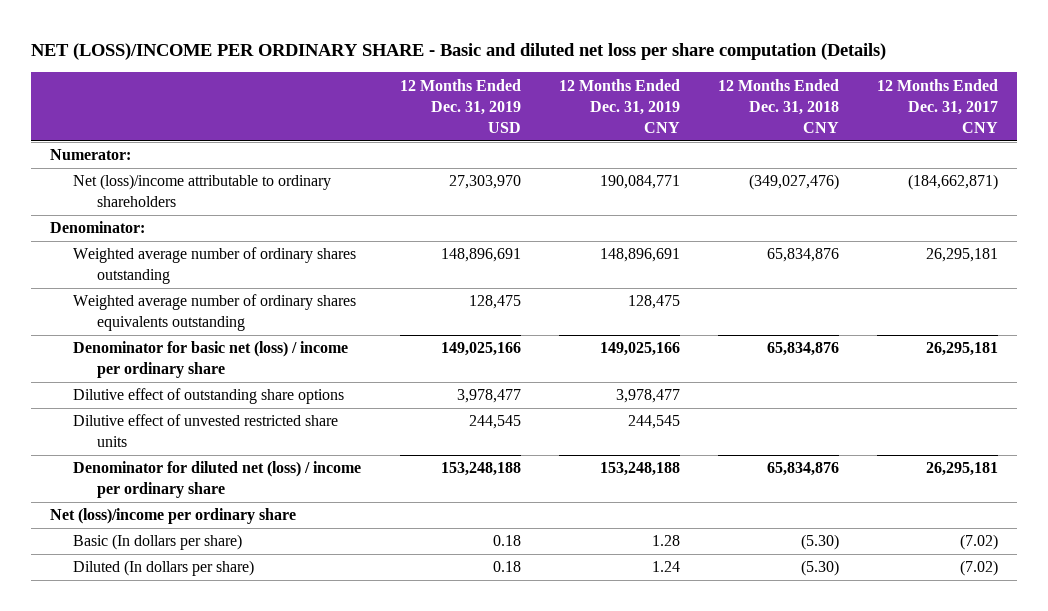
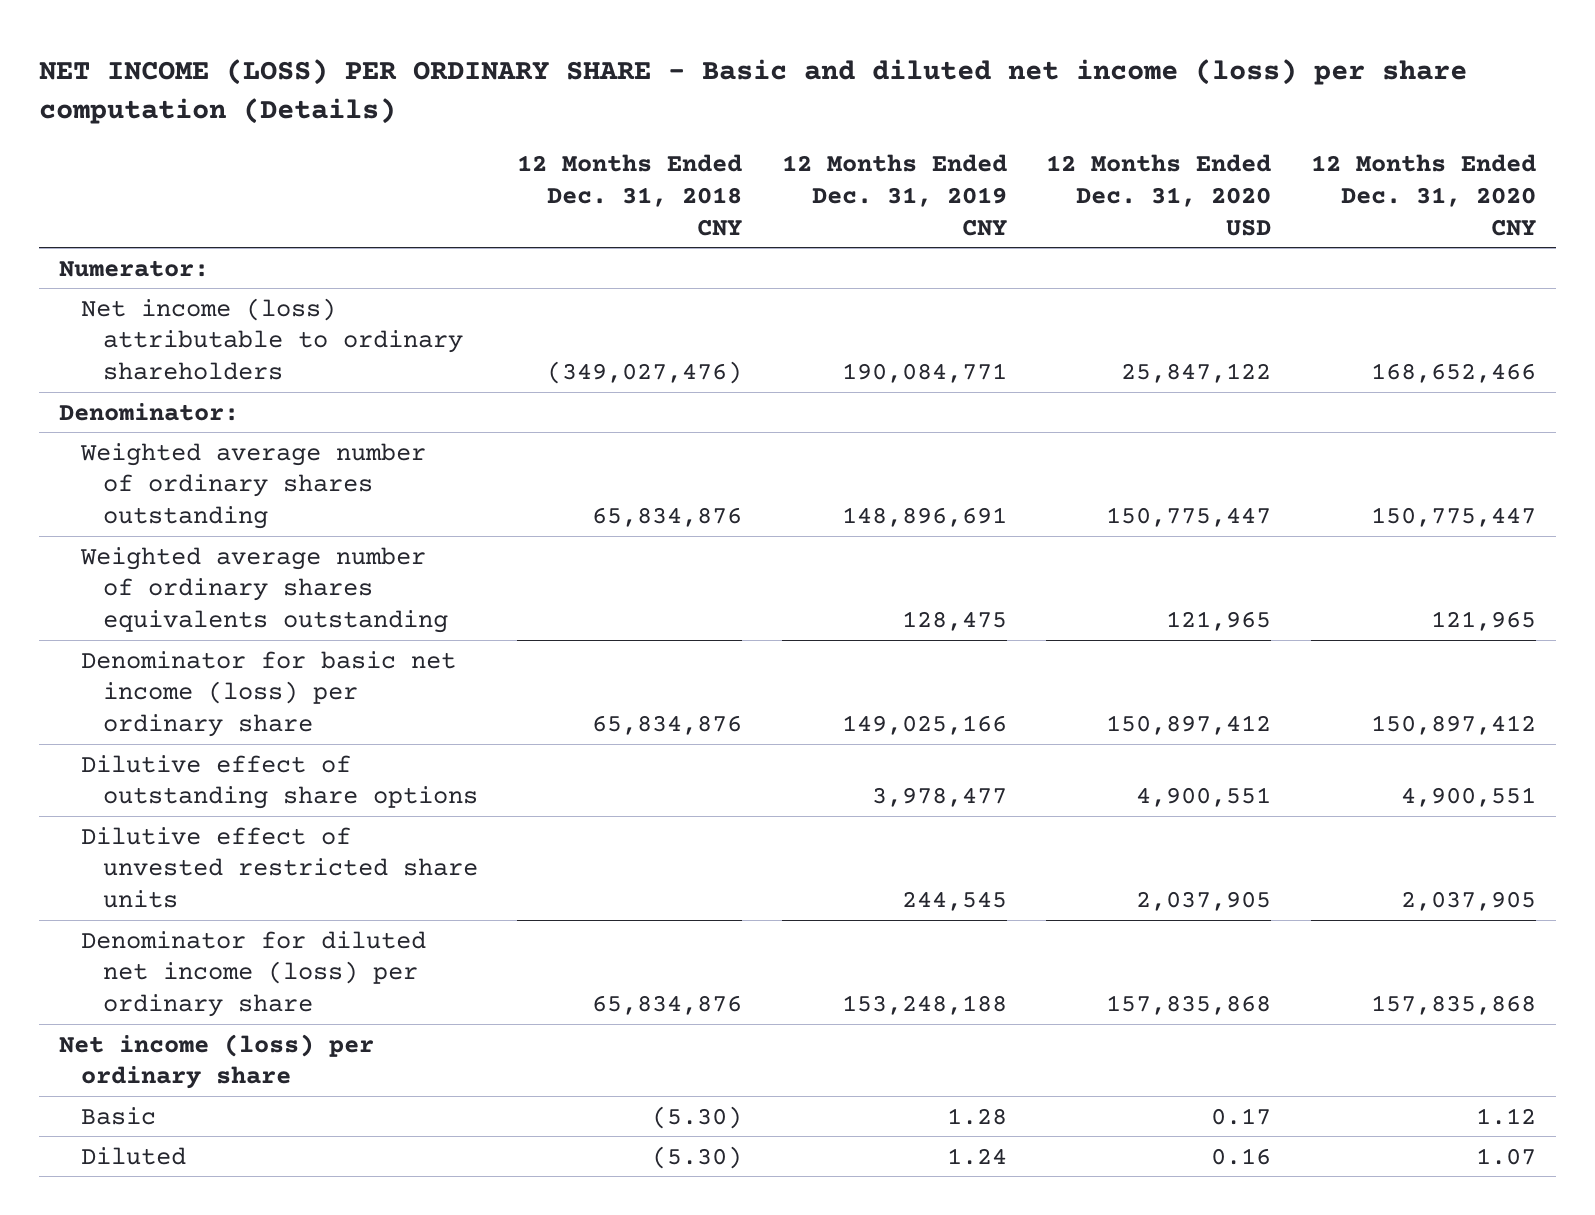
- NET (LOSS)/INCOME PER ORDINARY SHARE - Basic and diluted net loss per share computation (Details)
+ NET INCOME (LOSS) PER ORDINARY SHARE - Basic and diluted net income (loss) per share computation (Details)
- | 12 Months Ended Dec. 31, 2019 USD | 12 Months Ended Dec. 31, 2019 CNY | 12 Months Ended Dec. 31, 2018 CNY | 12 Months Ended Dec. 31, 2017 CNY
+ | 12 Months Ended Dec. 31, 2018 CNY | 12 Months Ended Dec. 31, 2019 CNY | 12 Months Ended Dec. 31, 2020 USD | 12 Months Ended Dec. 31, 2020 CNY
- Net (loss)/income attributable to ordinary shareholders | 27,303,970 | 190,084,771 | (349,027,476) | (184,662,871)
+ Net income (loss) attributable to ordinary shareholders | (349,027,476) | 190,084,771 | 25,847,122 | 168,652,466
- Denominator for basic net (loss) / income per ordinary share | 149,025,166 | 149,025,166 | 65,834,876 | 26,295,181
+ Denominator for basic net income (loss) per ordinary share | 65,834,876 | 149,025,166 | 150,897,412 | 150,897,412
- Denominator for diluted net (loss) / income per ordinary share | 153,248,188 | 153,248,188 | 65,834,876 | 26,295,181
- Net (loss)/income per ordinary share
- Basic (In dollars per share) | 0.18 | 1.28 | (5.30) | (7.02)
- Diluted (In dollars per share) | 0.18 | 1.24 | (5.30) | (7.02)
+ Denominator for diluted net income (loss) per ordinary share | 65,834,876 | 153,248,188 | 157,835,868 | 157,835,868
+ Net income (loss) per ordinary share
+ Basic | (5.30) | 1.28 | 0.17 | 1.12
+ Diluted | (5.30) | 1.24 | 0.16 | 1.07

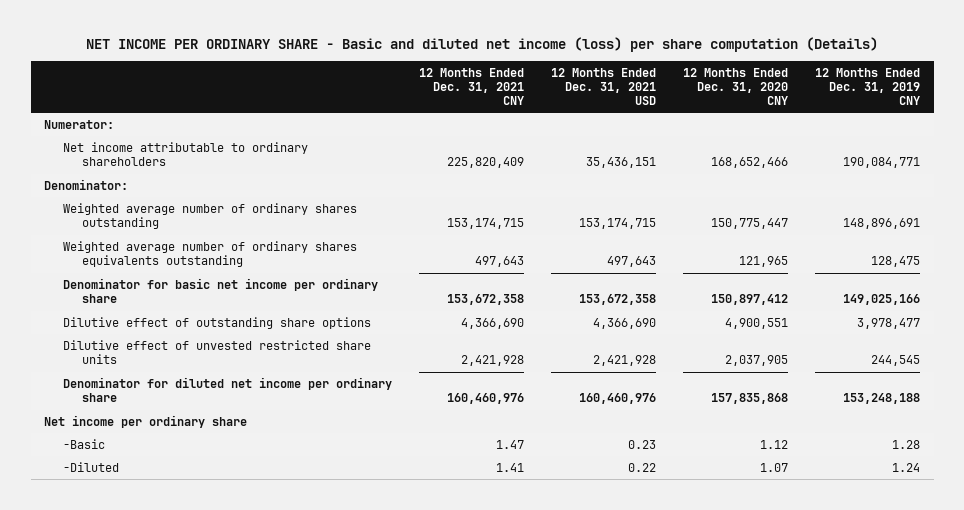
- NET INCOME (LOSS) PER ORDINARY SHARE - Basic and diluted net income (loss) per share computation (Details)
+ NET INCOME PER ORDINARY SHARE - Basic and diluted net income (loss) per share computation (Details)
- | 12 Months Ended Dec. 31, 2018 CNY | 12 Months Ended Dec. 31, 2019 CNY | 12 Months Ended Dec. 31, 2020 USD | 12 Months Ended Dec. 31, 2020 CNY
+ | 12 Months Ended Dec. 31, 2021 CNY | 12 Months Ended Dec. 31, 2021 USD | 12 Months Ended Dec. 31, 2020 CNY | 12 Months Ended Dec. 31, 2019 CNY
- Net income (loss) attributable to ordinary shareholders | (349,027,476) | 190,084,771 | 25,847,122 | 168,652,466
+ Net income attributable to ordinary shareholders | 225,820,409 | 35,436,151 | 168,652,466 | 190,084,771
- Denominator for basic net income (loss) per ordinary share | 65,834,876 | 149,025,166 | 150,897,412 | 150,897,412
+ Denominator for basic net income per ordinary share | 153,672,358 | 153,672,358 | 150,897,412 | 149,025,166
- Denominator for diluted net income (loss) per ordinary share | 65,834,876 | 153,248,188 | 157,835,868 | 157,835,868
- Net income (loss) per ordinary share
- Basic | (5.30) | 1.28 | 0.17 | 1.12
- Diluted | (5.30) | 1.24 | 0.16 | 1.07
+ Denominator for diluted net income per ordinary share | 160,460,976 | 160,460,976 | 157,835,868 | 153,248,188
+ Net income per ordinary share
+ -Basic | 1.47 | 0.23 | 1.12 | 1.28
+ -Diluted | 1.41 | 0.22 | 1.07 | 1.24

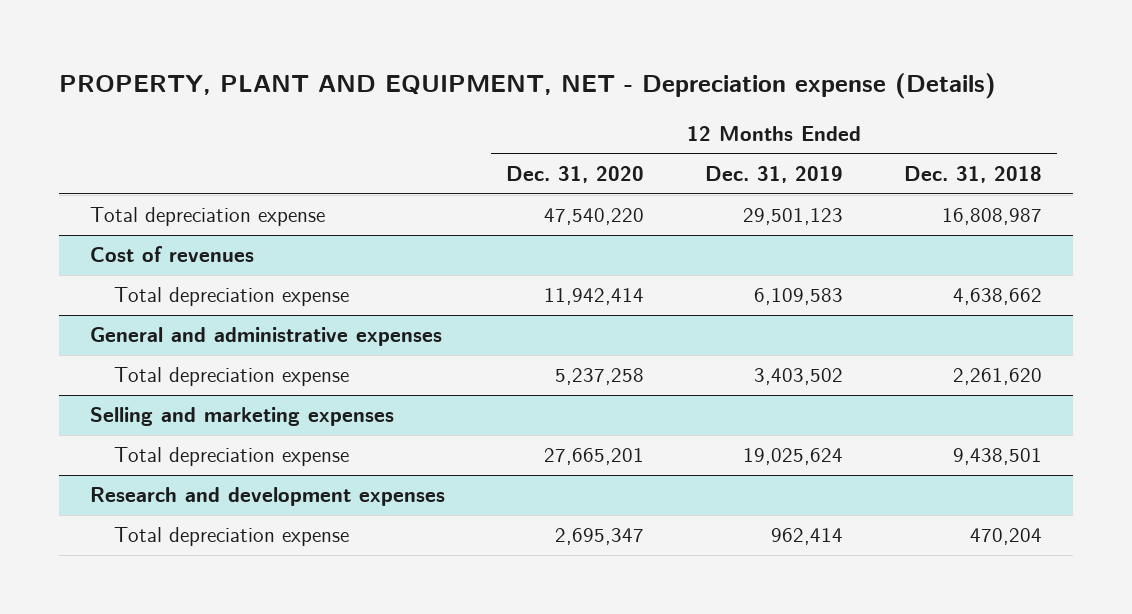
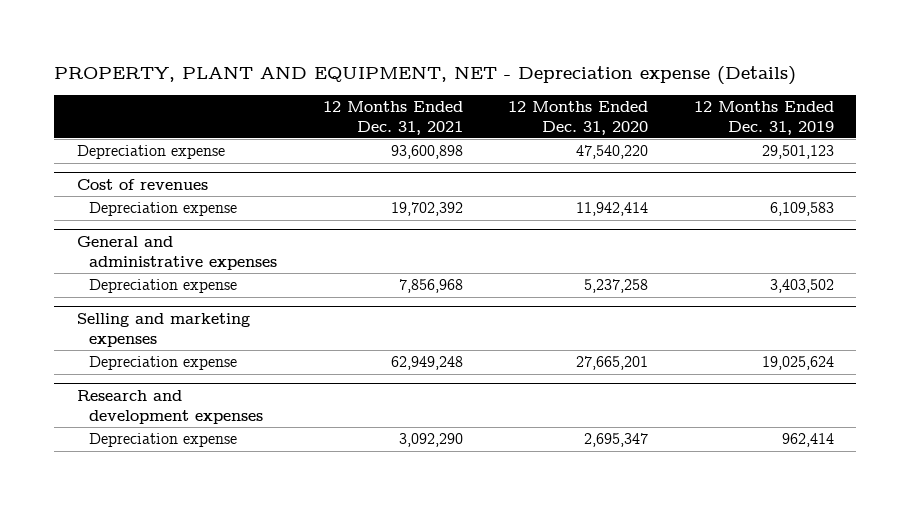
- | 12 Months Ended Dec. 31, 2020 | 12 Months Ended Dec. 31, 2019 | 12 Months Ended Dec. 31, 2018
+ | 12 Months Ended Dec. 31, 2021 | 12 Months Ended Dec. 31, 2020 | 12 Months Ended Dec. 31, 2019
- Total depreciation expense | 47,540,220 | 29,501,123 | 16,808,987
+ Depreciation expense | 93,600,898 | 47,540,220 | 29,501,123
@ Cost of revenues
- Total depreciation expense | 11,942,414 | 6,109,583 | 4,638,662
+ Depreciation expense | 19,702,392 | 11,942,414 | 6,109,583
@ General and administrative expenses
- Total depreciation expense | 5,237,258 | 3,403,502 | 2,261,620
+ Depreciation expense | 7,856,968 | 5,237,258 | 3,403,502
@ Selling and marketing expenses
- Total depreciation expense | 27,665,201 | 19,025,624 | 9,438,501
+ Depreciation expense | 62,949,248 | 27,665,201 | 19,025,624
@ Research and development expenses
- Total depreciation expense | 2,695,347 | 962,414 | 470,204
+ Depreciation expense | 3,092,290 | 2,695,347 | 962,414

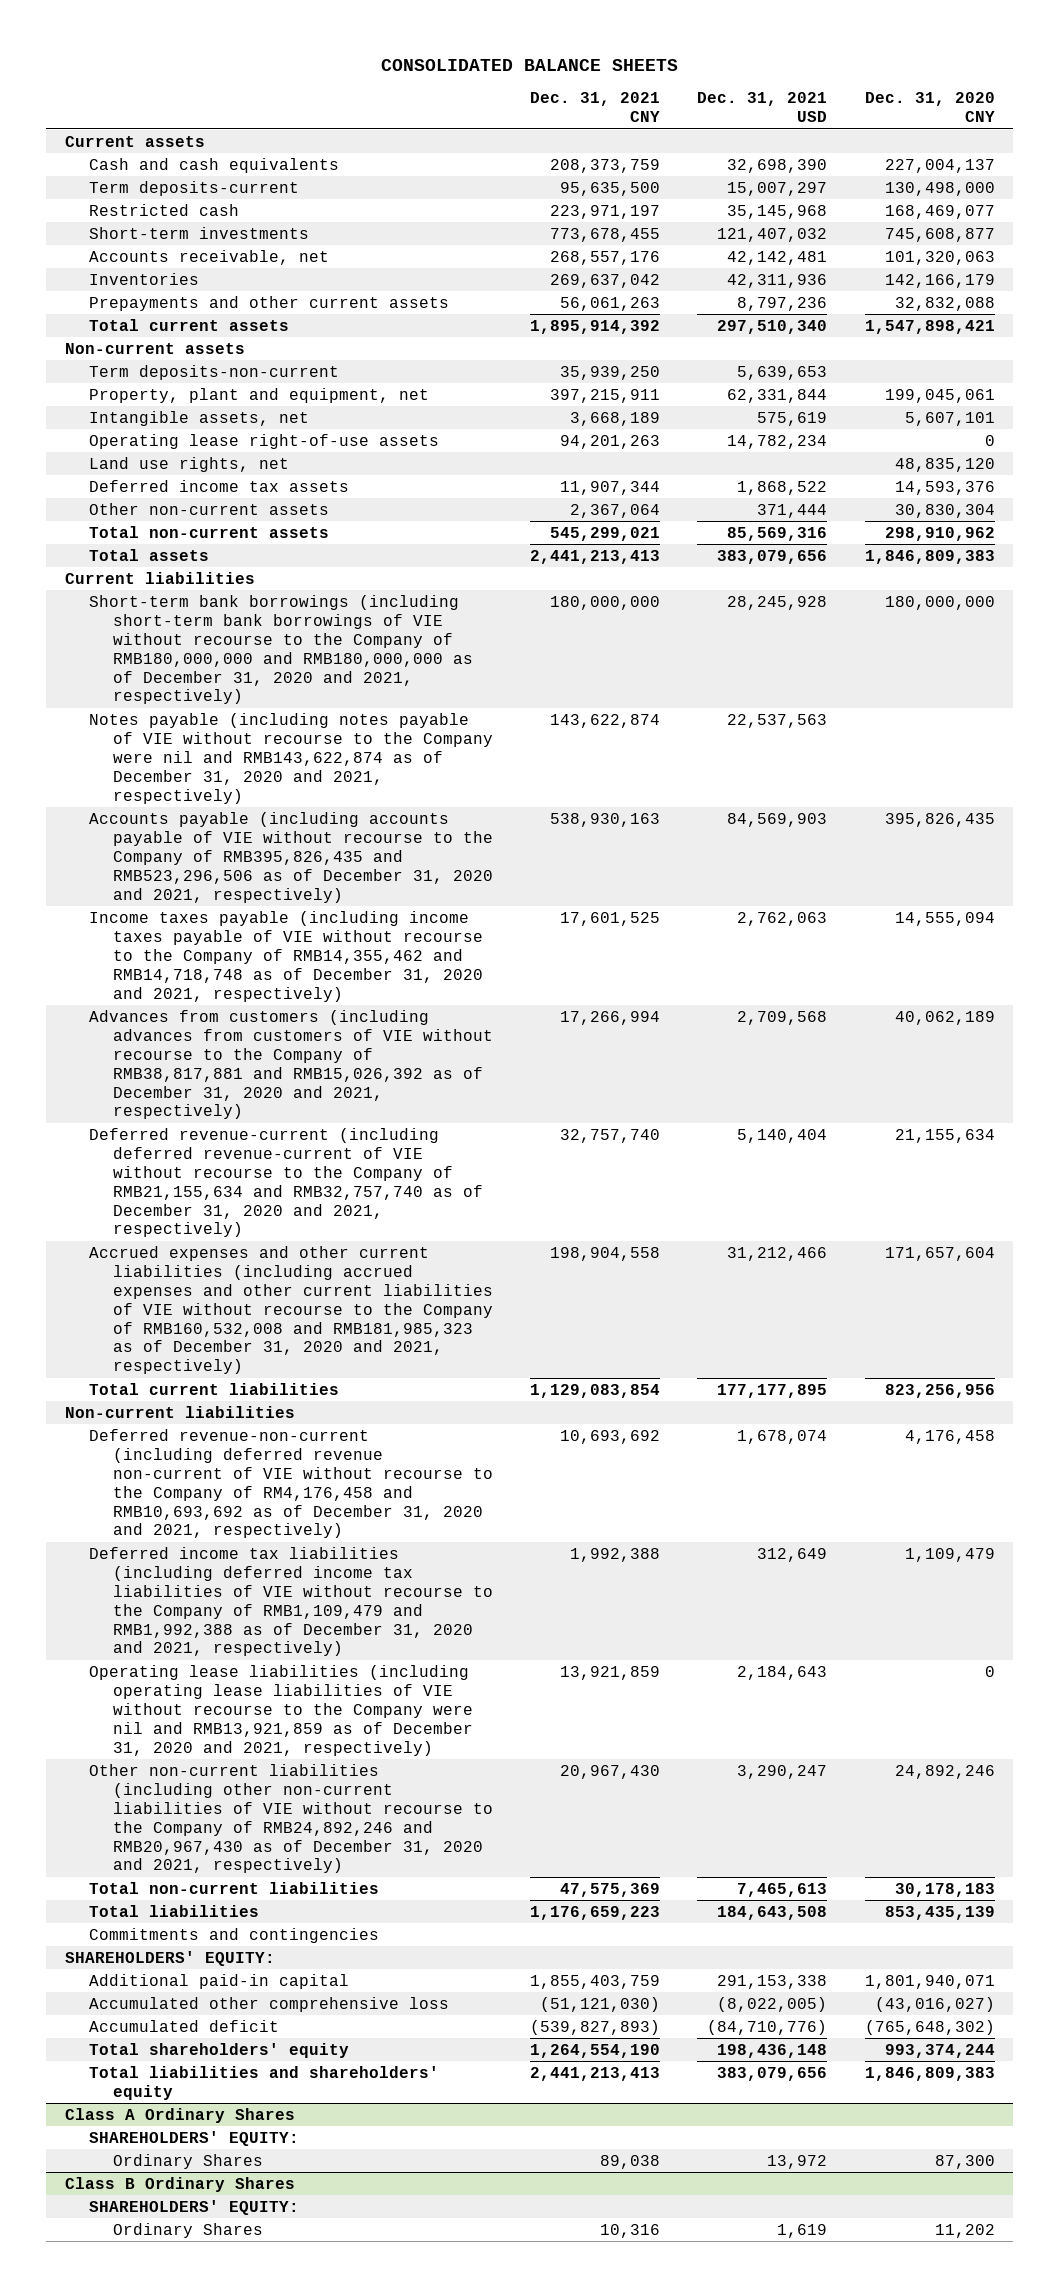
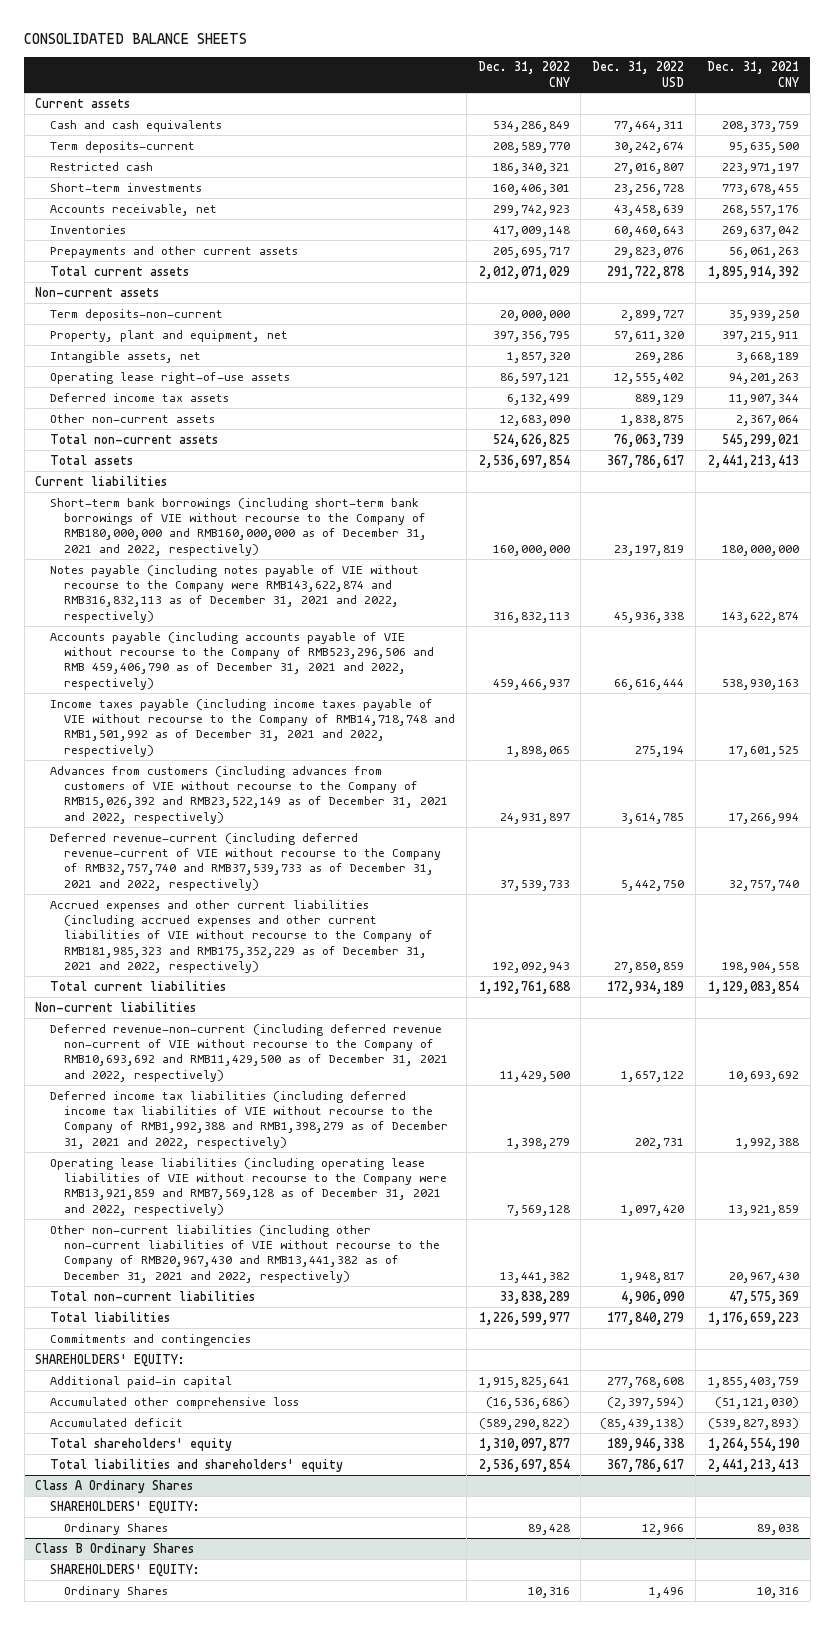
- | Dec. 31, 2021 CNY | Dec. 31, 2021 USD | Dec. 31, 2020 CNY
+ | Dec. 31, 2022 CNY | Dec. 31, 2022 USD | Dec. 31, 2021 CNY
- Land use rights, net | | | 48,835,120
- Short-term bank borrowings (including short-term bank borrowings of VIE without recourse to the Company of RMB180,000,000 and RMB180,000,000 as of December 31, 2020 and 2021, respectively) | 180,000,000 | 28,245,928 | 180,000,000
- Notes payable (including notes payable of VIE without recourse to the Company were nil and RMB143,622,874 as of December 31, 2020 and 2021, respectively) | 143,622,874 | 22,537,563 |
- Accounts payable (including accounts payable of VIE without recourse to the Company of RMB395,826,435 and RMB523,296,506 as of December 31, 2020 and 2021, respectively) | 538,930,163 | 84,569,903 | 395,826,435
- Income taxes payable (including income taxes payable of VIE without recourse to the Company of RMB14,355,462 and RMB14,718,748 as of December 31, 2020 and 2021, respectively) | 17,601,525 | 2,762,063 | 14,555,094
- Advances from customers (including advances from customers of VIE without recourse to the Company of RMB38,817,881 and RMB15,026,392 as of December 31, 2020 and 2021, respectively) | 17,266,994 | 2,709,568 | 40,062,189
- Deferred revenue-current (including deferred revenue-current of VIE without recourse to the Company of RMB21,155,634 and RMB32,757,740 as of December 31, 2020 and 2021, respectively) | 32,757,740 | 5,140,404 | 21,155,634
- Accrued expenses and other current liabilities (including accrued expenses and other current liabilities of VIE without recourse to the Company of RMB160,532,008 and RMB181,985,323 as of December 31, 2020 and 2021, respectively) | 198,904,558 | 31,212,466 | 171,657,604
+ Short-term bank borrowings (including short-term bank borrowings of VIE without recourse to the Company of RMB180,000,000 and RMB160,000,000 as of December 31, 2021 and 2022, respectively) | 160,000,000 | 23,197,819 | 180,000,000
+ Notes payable (including notes payable of VIE without recourse to the Company were RMB143,622,874 and RMB316,832,113 as of December 31, 2021 and 2022, respectively) | 316,832,113 | 45,936,338 | 143,622,874
+ Accounts payable (including accounts payable of VIE without recourse to the Company of RMB523,296,506 and RMB 459,406,790 as of December 31, 2021 and 2022, respectively) | 459,466,937 | 66,616,444 | 538,930,163
+ Income taxes payable (including income taxes payable of VIE without recourse to the Company of RMB14,718,748 and RMB1,501,992 as of December 31, 2021 and 2022, respectively) | 1,898,065 | 275,194 | 17,601,525
+ Advances from customers (including advances from customers of VIE without recourse to the Company of RMB15,026,392 and RMB23,522,149 as of December 31, 2021 and 2022, respectively) | 24,931,897 | 3,614,785 | 17,266,994
+ Deferred revenue-current (including deferred revenue-current of VIE without recourse to the Company of RMB32,757,740 and RMB37,539,733 as of December 31, 2021 and 2022, respectively) | 37,539,733 | 5,442,750 | 32,757,740
+ Accrued expenses and other current liabilities (including accrued expenses and other current liabilities of VIE without recourse to the Company of RMB181,985,323 and RMB175,352,229 as of December 31, 2021 and 2022, respectively) | 192,092,943 | 27,850,859 | 198,904,558
- Deferred revenue-non-current (including deferred revenue non-current of VIE without recourse to the Company of RM4,176,458 and RMB10,693,692 as of December 31, 2020 and 2021, respectively) | 10,693,692 | 1,678,074 | 4,176,458
- Deferred income tax liabilities (including deferred income tax liabilities of VIE without recourse to the Company of RMB1,109,479 and RMB1,992,388 as of December 31, 2020 and 2021, respectively) | 1,992,388 | 312,649 | 1,109,479
- Operating lease liabilities (including operating lease liabilities of VIE without recourse to the Company were nil and RMB13,921,859 as of December 31, 2020 and 2021, respectively) | 13,921,859 | 2,184,643 | 0
- Other non-current liabilities (including other non-current liabilities of VIE without recourse to the Company of RMB24,892,246 and RMB20,967,430 as of December 31, 2020 and 2021, respectively) | 20,967,430 | 3,290,247 | 24,892,246
+ Deferred revenue-non-current (including deferred revenue non-current of VIE without recourse to the Company of RMB10,693,692 and RMB11,429,500 as of December 31, 2021 and 2022, respectively) | 11,429,500 | 1,657,122 | 10,693,692
+ Deferred income tax liabilities (including deferred income tax liabilities of VIE without recourse to the Company of RMB1,992,388 and RMB1,398,279 as of December 31, 2021 and 2022, respectively) | 1,398,279 | 202,731 | 1,992,388
+ Operating lease liabilities (including operating lease liabilities of VIE without recourse to the Company were RMB13,921,859 and RMB7,569,128 as of December 31, 2021 and 2022, respectively) | 7,569,128 | 1,097,420 | 13,921,859
+ Other non-current liabilities (including other non-current liabilities of VIE without recourse to the Company of RMB20,967,430 and RMB13,441,382 as of December 31, 2021 and 2022, respectively) | 13,441,382 | 1,948,817 | 20,967,430

